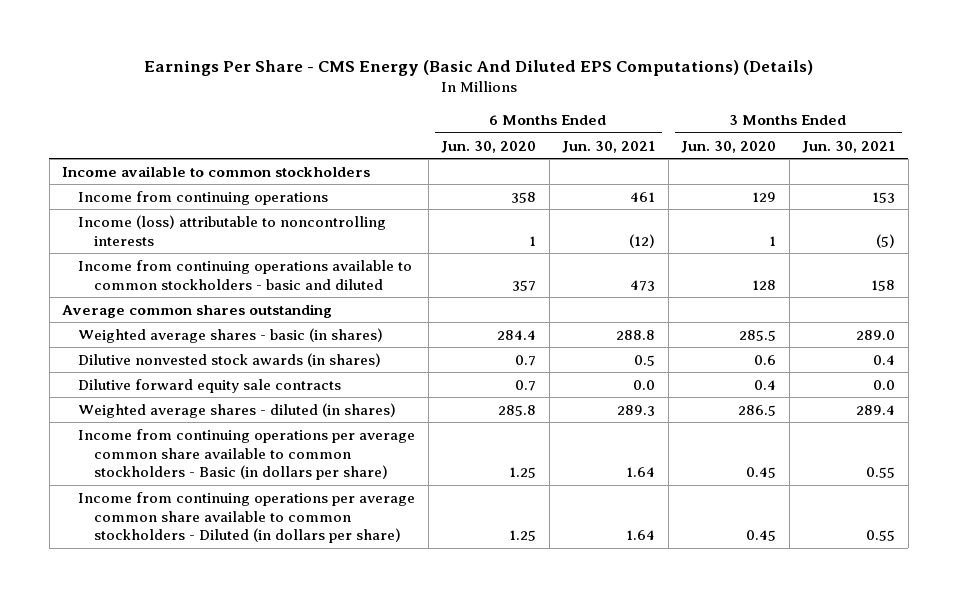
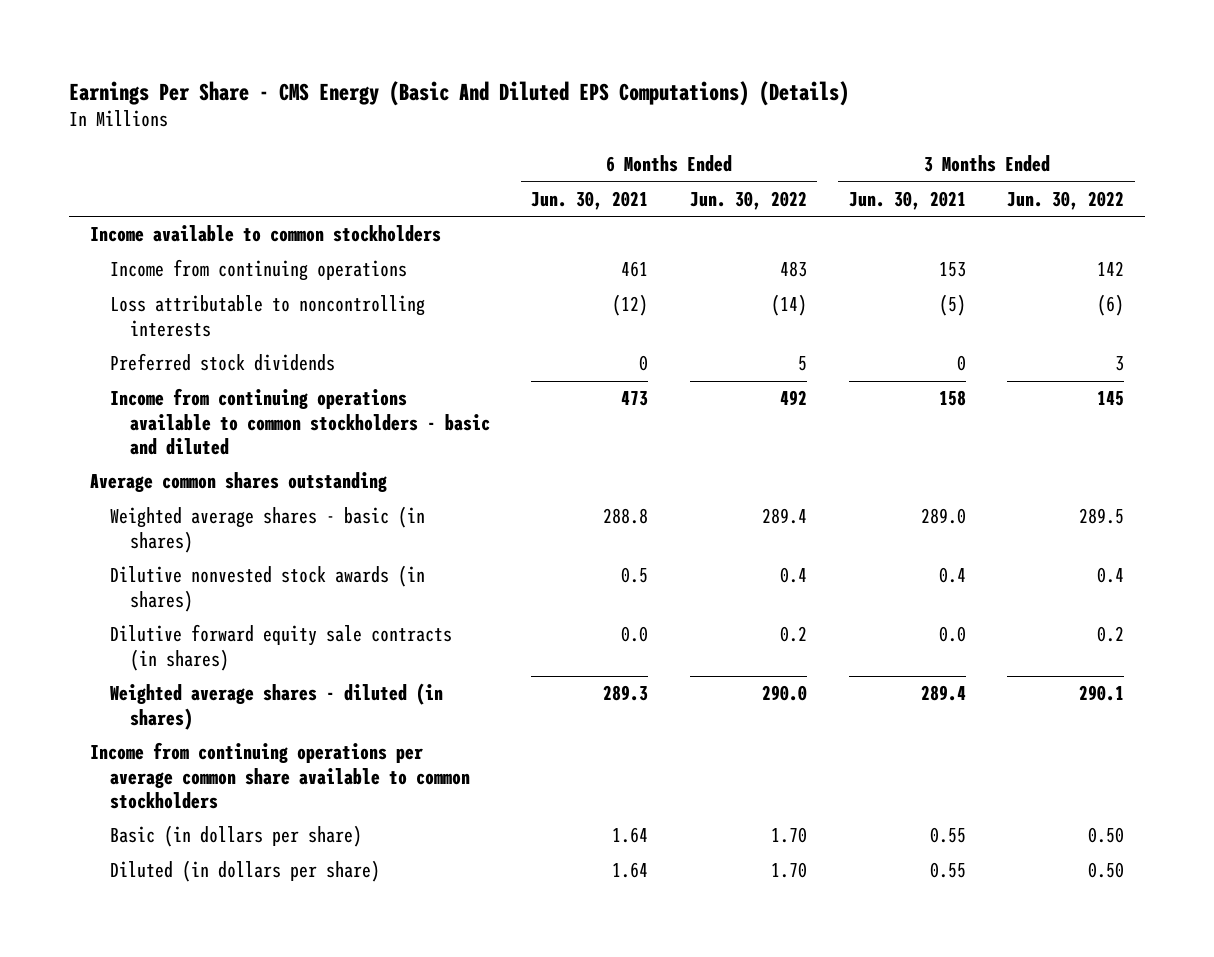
- | 6 Months Ended Jun. 30, 2020 | 6 Months Ended Jun. 30, 2021 | 3 Months Ended Jun. 30, 2020 | 3 Months Ended Jun. 30, 2021
+ | 6 Months Ended Jun. 30, 2021 | 6 Months Ended Jun. 30, 2022 | 3 Months Ended Jun. 30, 2021 | 3 Months Ended Jun. 30, 2022
- Income (loss) attributable to noncontrolling interests | 1 | (12) | 1 | (5)
+ Loss attributable to noncontrolling interests | (12) | (14) | (5) | (6)
+ Preferred stock dividends | 0 | 5 | 0 | 3
- Dilutive forward equity sale contracts | 0.7 | 0.0 | 0.4 | 0.0
+ Dilutive forward equity sale contracts (in shares) | 0.0 | 0.2 | 0.0 | 0.2
- Income from continuing operations per average common share available to common stockholders - Basic (in dollars per share) | 1.25 | 1.64 | 0.45 | 0.55
- Income from continuing operations per average common share available to common stockholders - Diluted (in dollars per share) | 1.25 | 1.64 | 0.45 | 0.55
+ Income from continuing operations per average common share available to common stockholders
+ Basic (in dollars per share) | 1.64 | 1.70 | 0.55 | 0.50
+ Diluted (in dollars per share) | 1.64 | 1.70 | 0.55 | 0.50

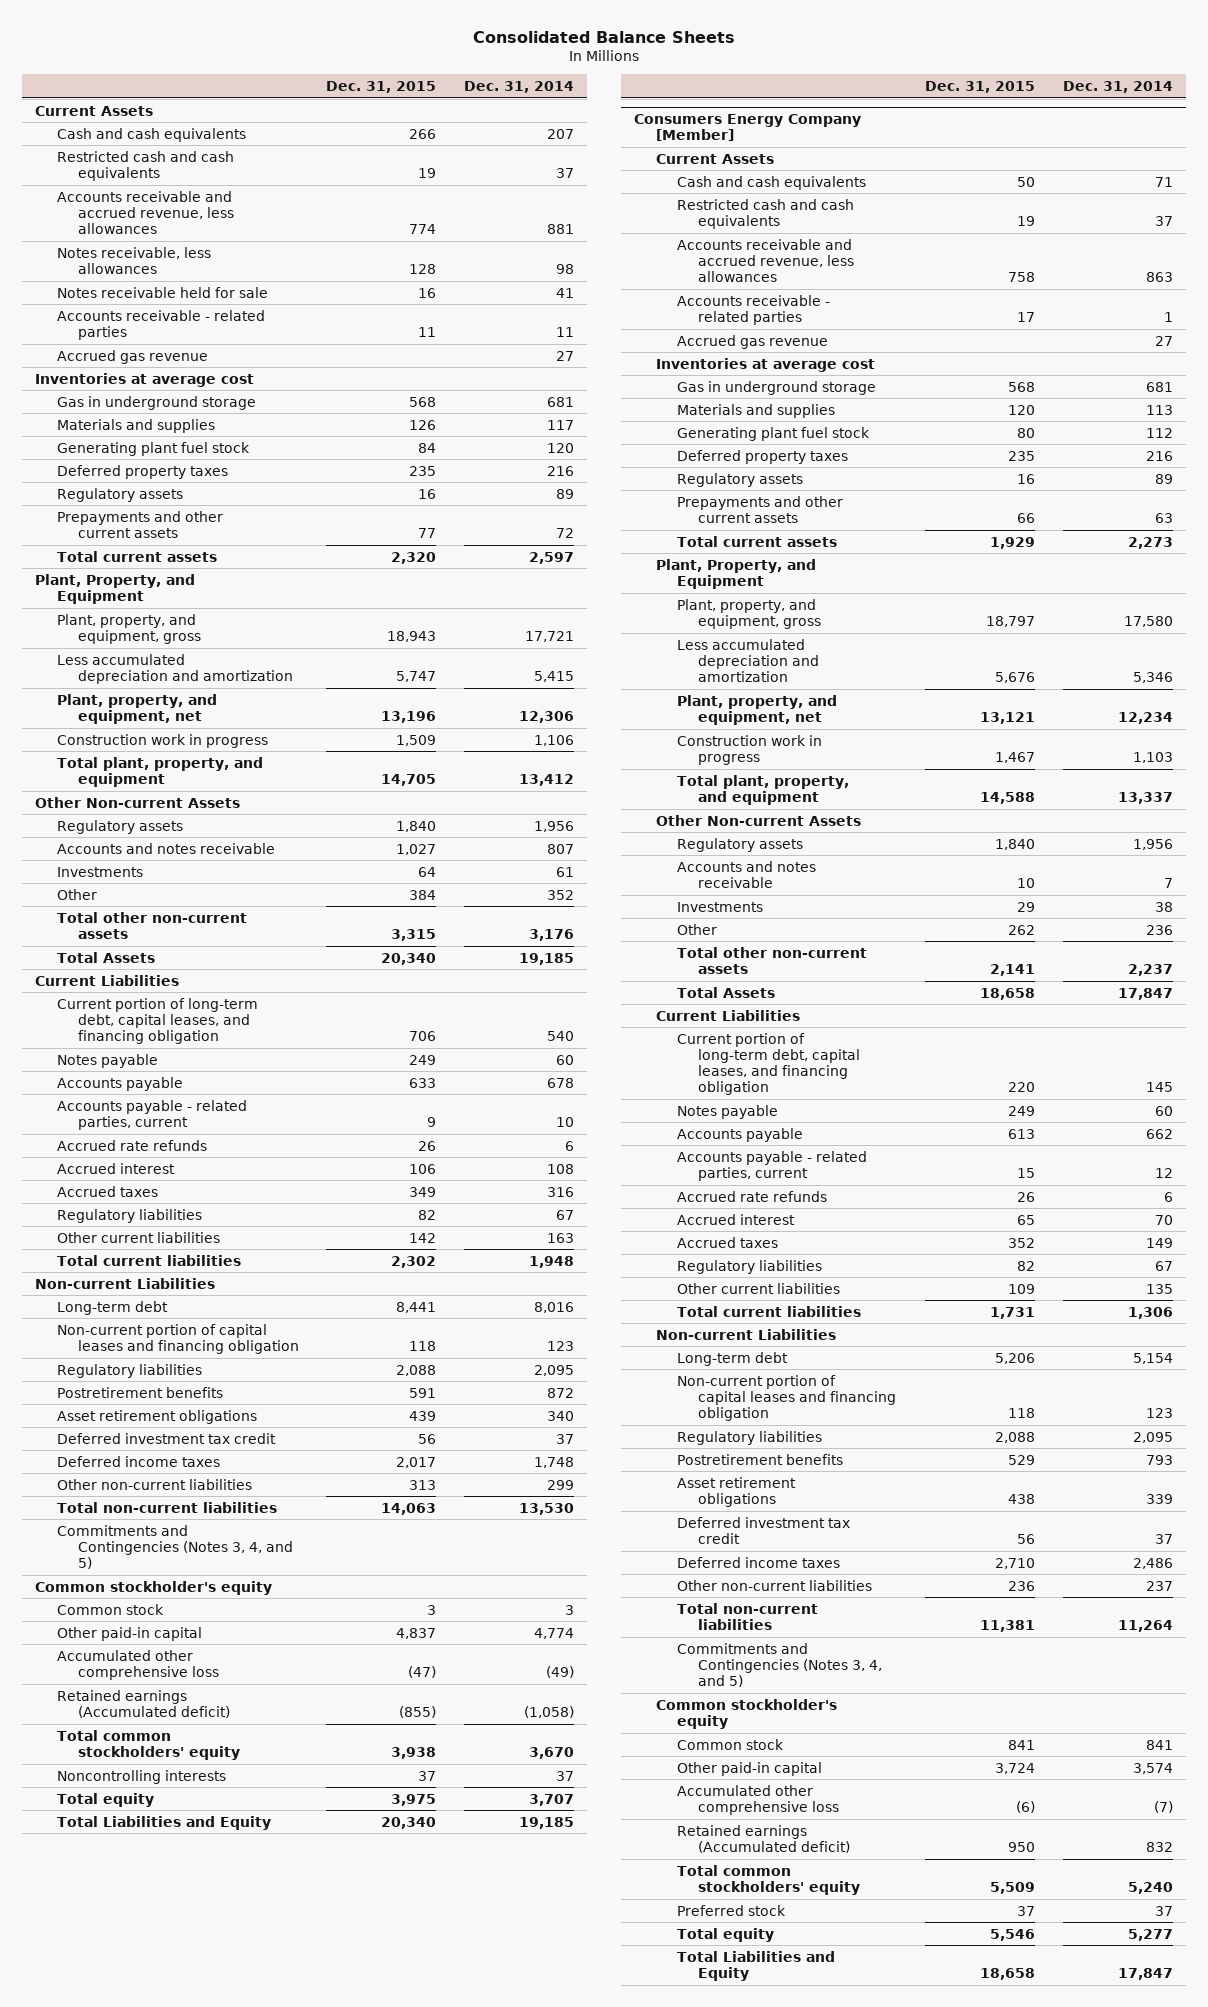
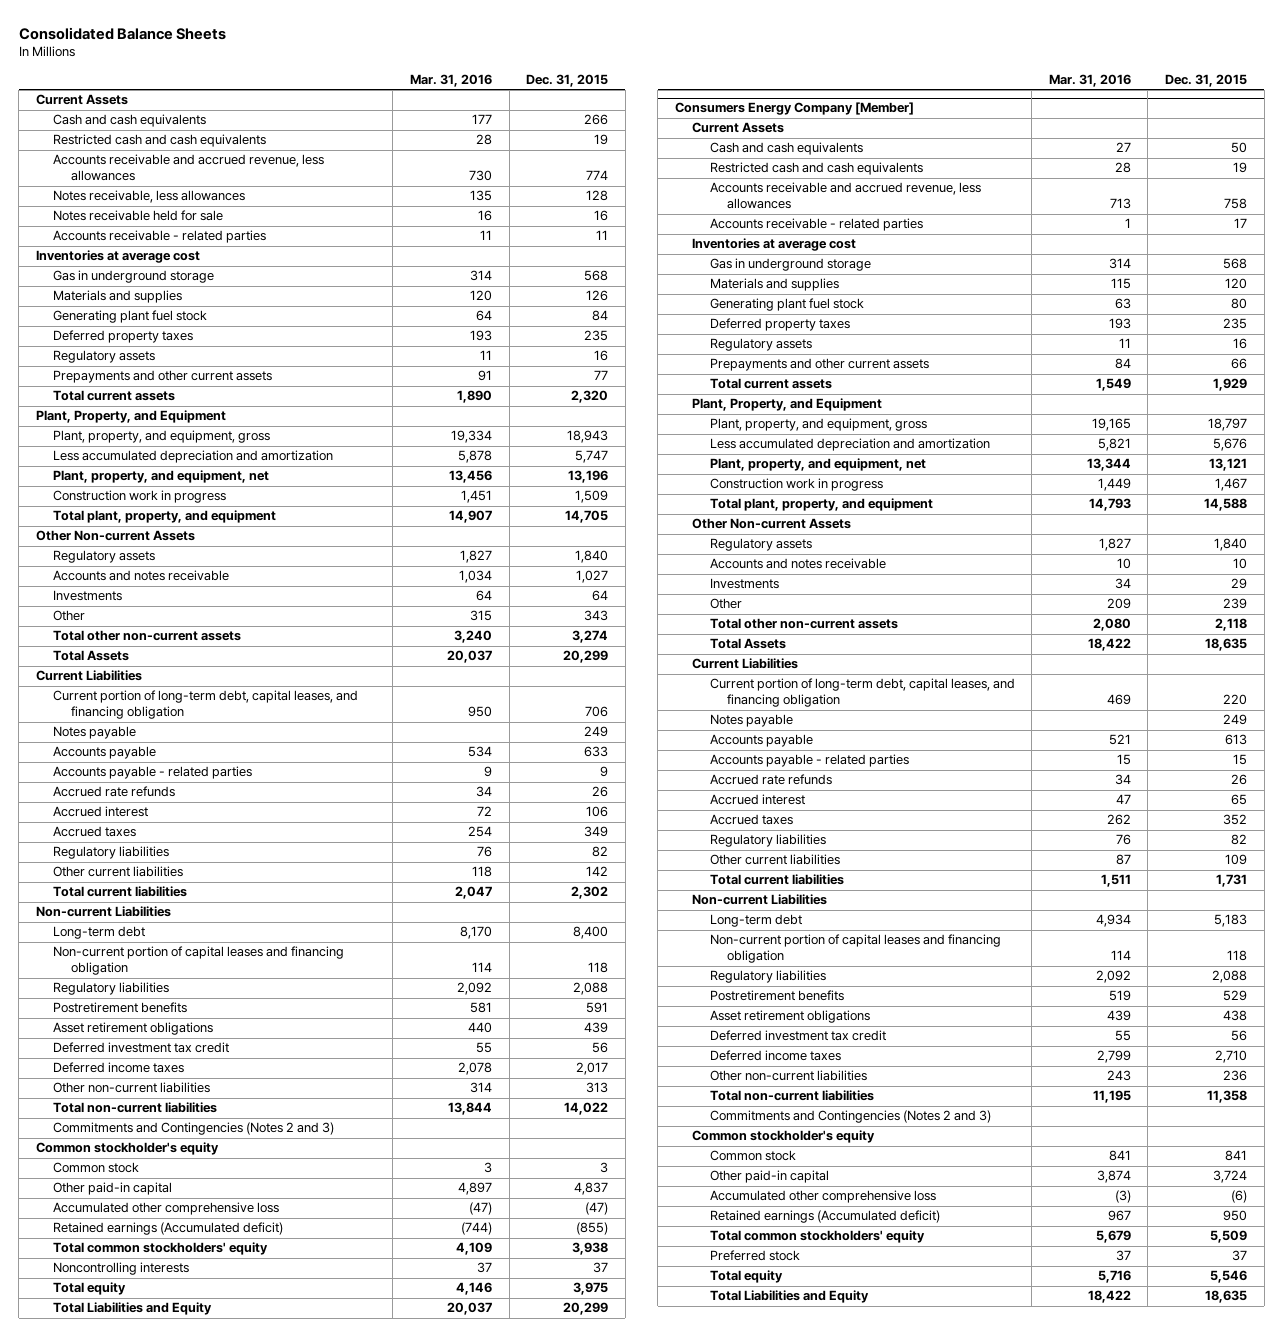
- | Dec. 31, 2015 | Dec. 31, 2014
+ | Mar. 31, 2016 | Dec. 31, 2015
- Accrued gas revenue | | 27
- Other | 384 | 352
- Total other non-current assets | 3,315 | 3,176
- Total Assets | 20,340 | 19,185
+ Other | 315 | 343
+ Total other non-current assets | 3,240 | 3,274
+ Total Assets | 20,037 | 20,299
- Accounts payable - related parties, current | 9 | 10
+ Accounts payable - related parties | 9 | 9
- Long-term debt | 8,441 | 8,016
+ Long-term debt | 8,170 | 8,400
- Total non-current liabilities | 14,063 | 13,530
- Commitments and Contingencies (Notes 3, 4, and 5)
+ Total non-current liabilities | 13,844 | 14,022
+ Commitments and Contingencies (Notes 2 and 3)
- Total Liabilities and Equity | 20,340 | 19,185
+ Total Liabilities and Equity | 20,037 | 20,299
@ Consumers Energy Company [Member]
- Accrued gas revenue | | 27
- Other | 262 | 236
- Total other non-current assets | 2,141 | 2,237
- Total Assets | 18,658 | 17,847
+ Other | 209 | 239
+ Total other non-current assets | 2,080 | 2,118
+ Total Assets | 18,422 | 18,635
- Accounts payable - related parties, current | 15 | 12
+ Accounts payable - related parties | 15 | 15
- Long-term debt | 5,206 | 5,154
+ Long-term debt | 4,934 | 5,183
- Total non-current liabilities | 11,381 | 11,264
- Commitments and Contingencies (Notes 3, 4, and 5)
+ Total non-current liabilities | 11,195 | 11,358
+ Commitments and Contingencies (Notes 2 and 3)
- Total Liabilities and Equity | 18,658 | 17,847
+ Total Liabilities and Equity | 18,422 | 18,635

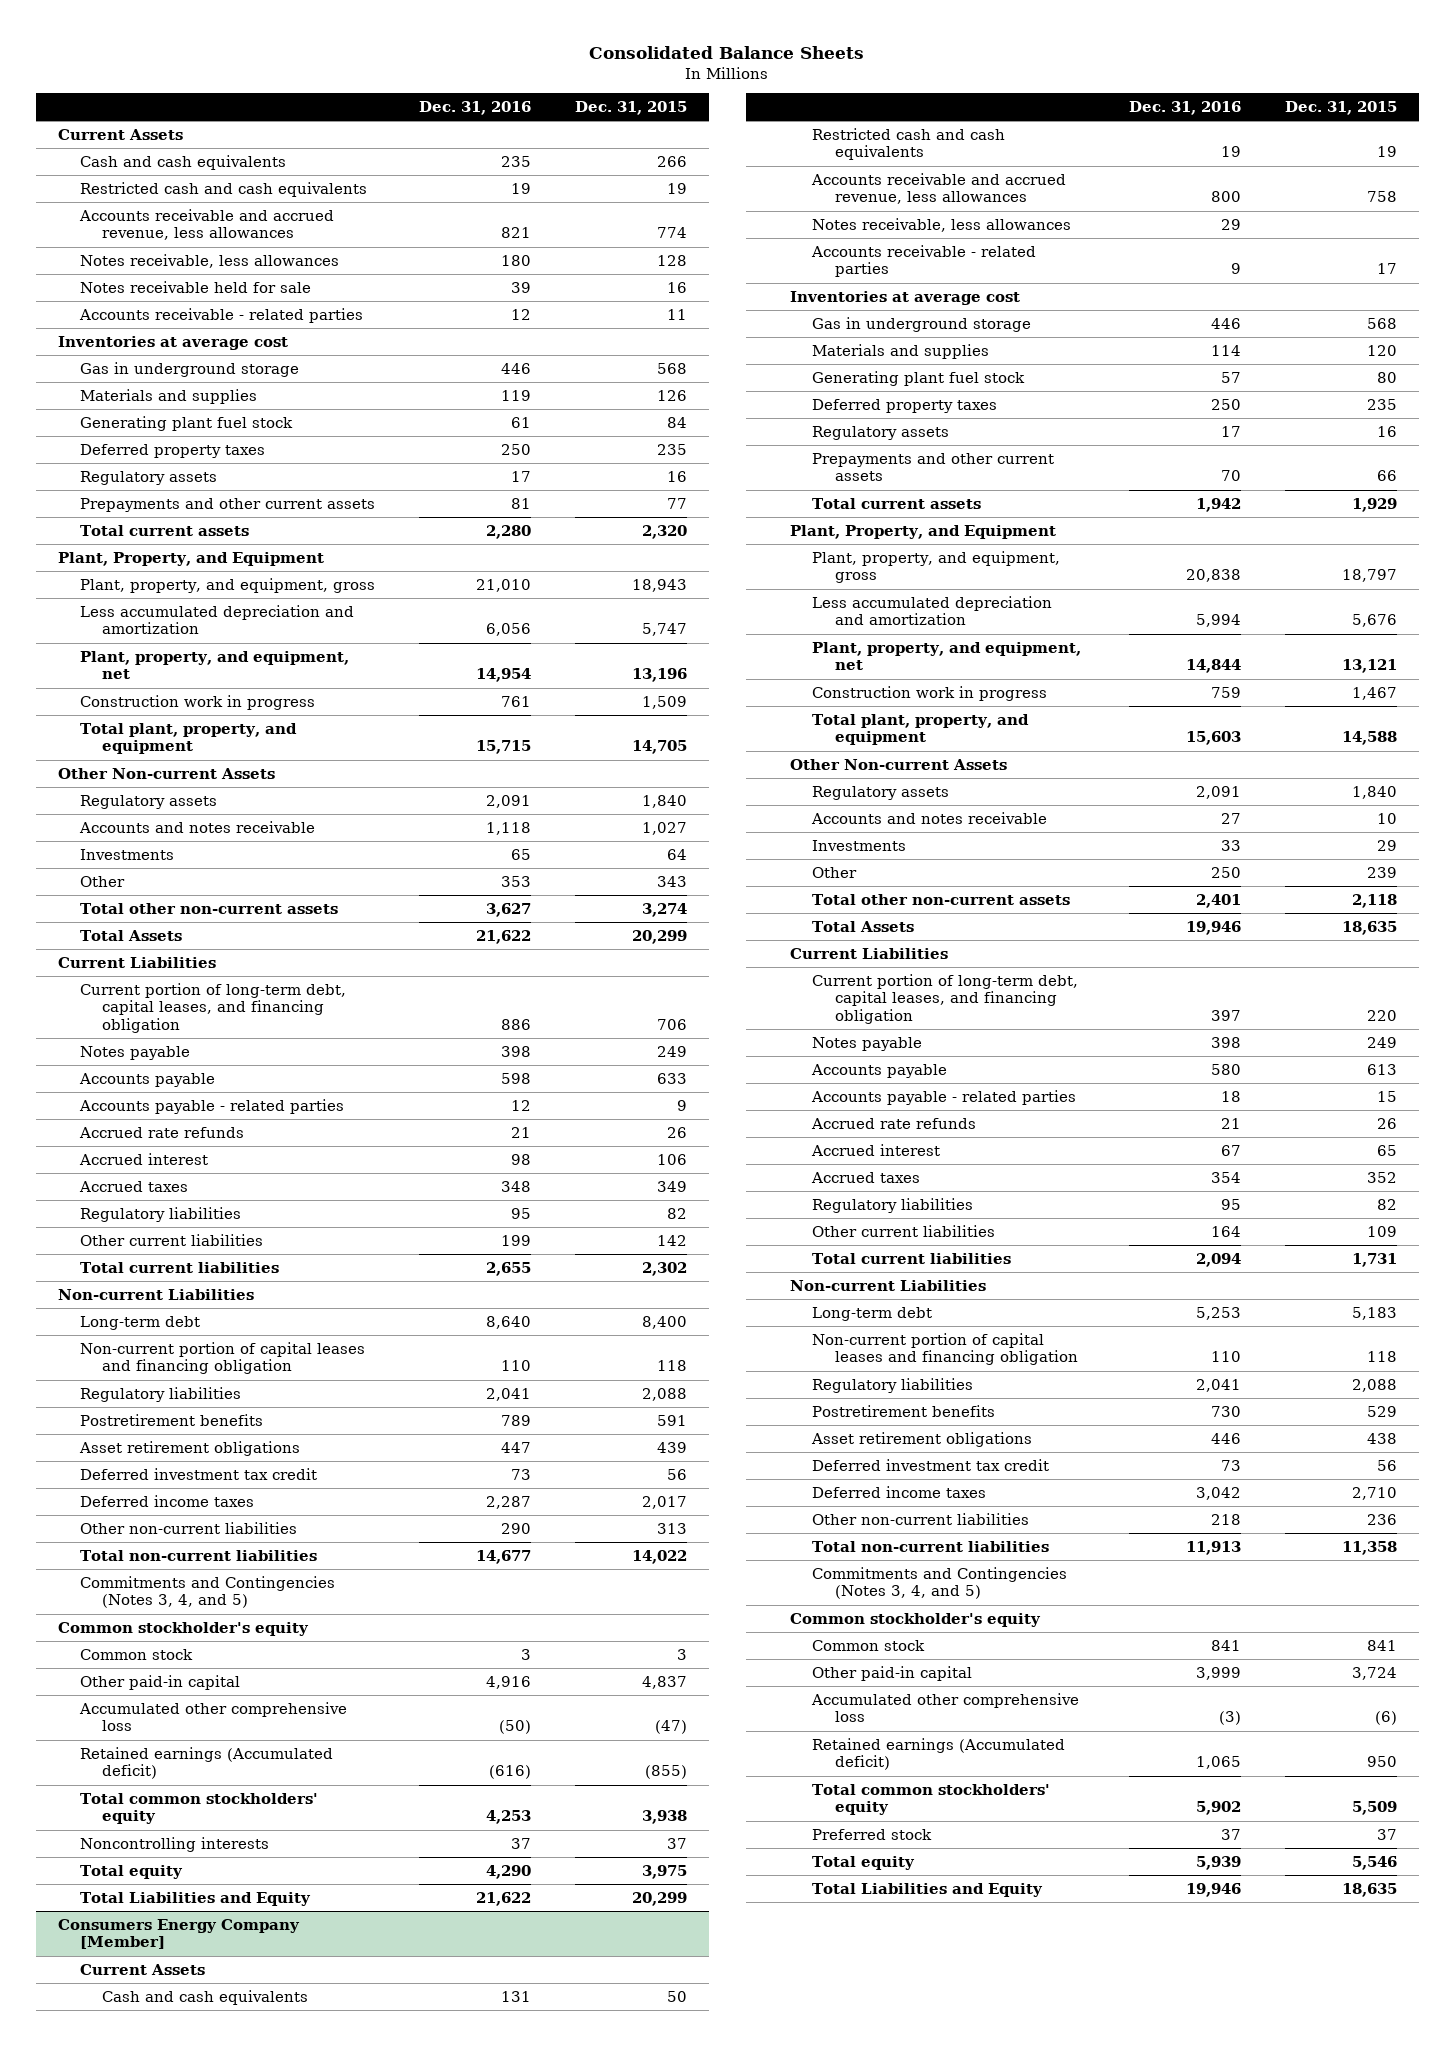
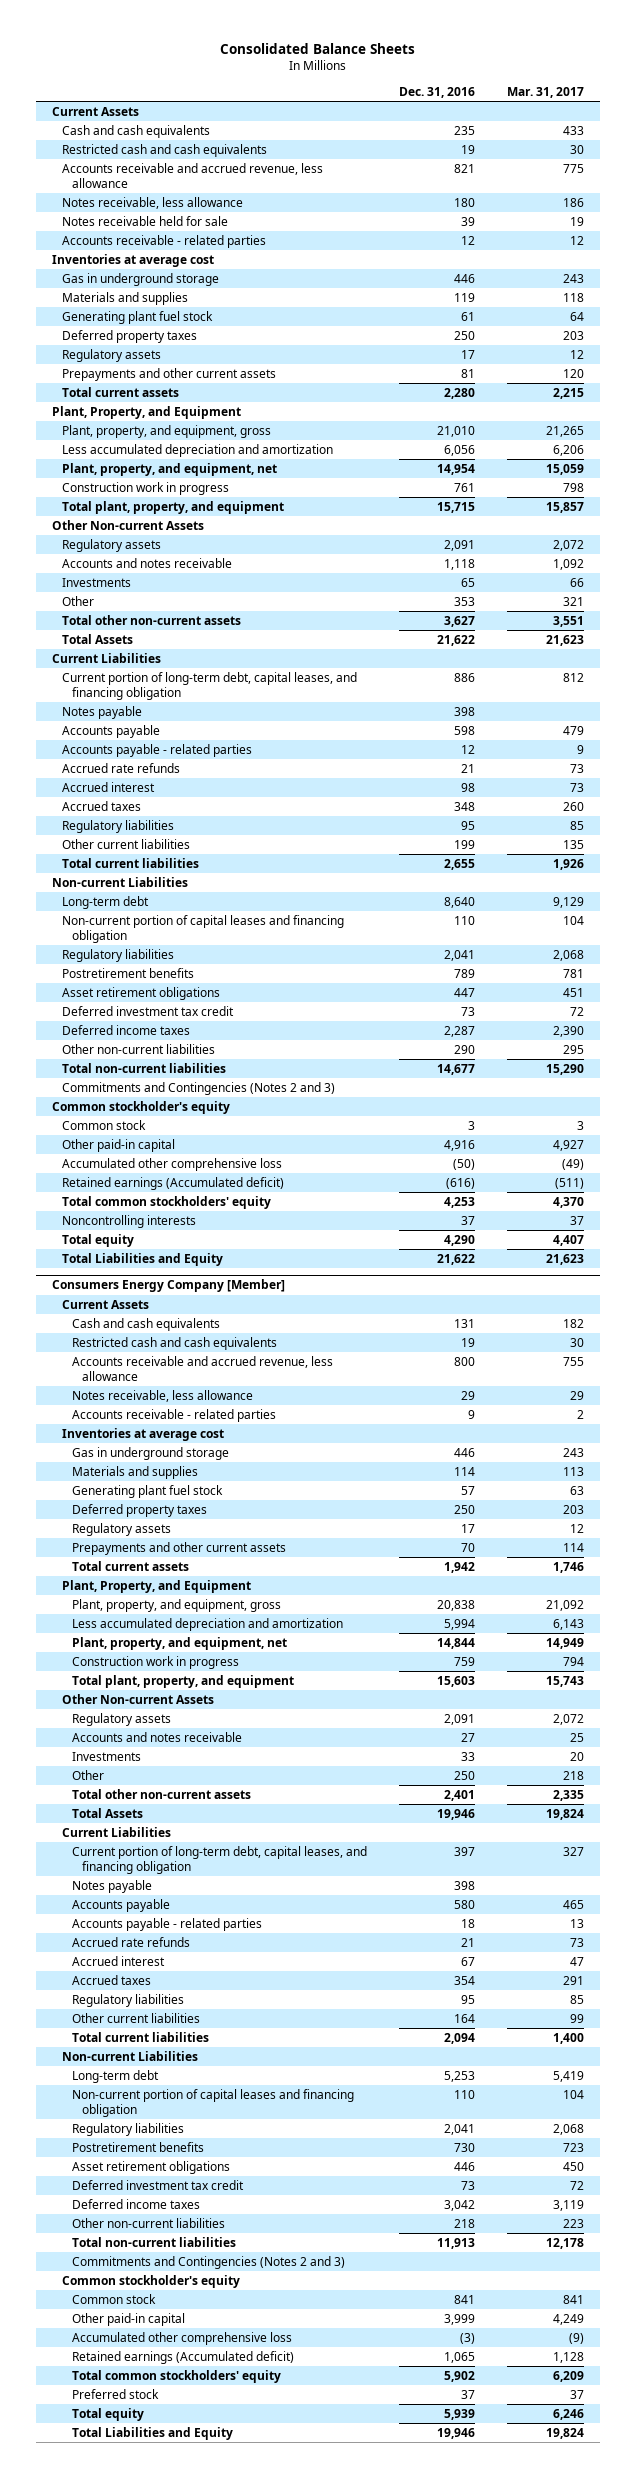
- | Dec. 31, 2016 | Dec. 31, 2015
+ | Dec. 31, 2016 | Mar. 31, 2017
- Accounts receivable and accrued revenue, less allowances | 821 | 774
- Notes receivable, less allowances | 180 | 128
+ Accounts receivable and accrued revenue, less allowance | 821 | 775
+ Notes receivable, less allowance | 180 | 186
- Commitments and Contingencies (Notes 3, 4, and 5)
+ Commitments and Contingencies (Notes 2 and 3)
@ Consumers Energy Company [Member]
- Accounts receivable and accrued revenue, less allowances | 800 | 758
- Notes receivable, less allowances | 29 |
+ Accounts receivable and accrued revenue, less allowance | 800 | 755
+ Notes receivable, less allowance | 29 | 29
- Commitments and Contingencies (Notes 3, 4, and 5)
+ Commitments and Contingencies (Notes 2 and 3)

